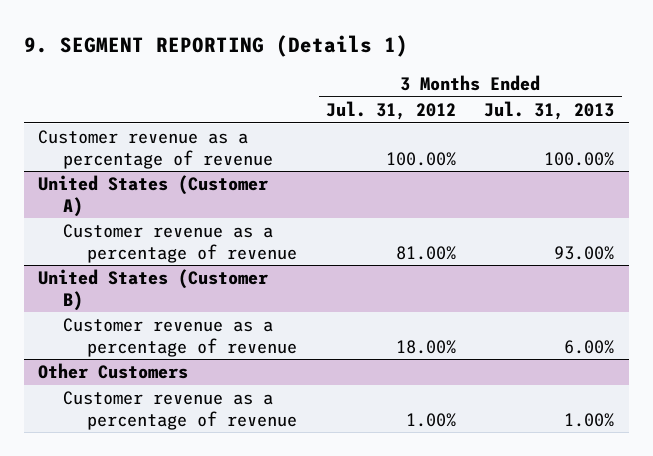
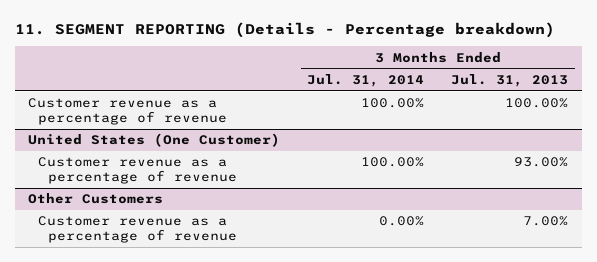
- 9. SEGMENT REPORTING (Details 1)
+ 11. SEGMENT REPORTING (Details - Percentage breakdown)
- | 3 Months Ended Jul. 31, 2012 | 3 Months Ended Jul. 31, 2013
+ | 3 Months Ended Jul. 31, 2014 | 3 Months Ended Jul. 31, 2013
- United States (Customer A)
+ United States (One Customer)
- United States (Customer B)
- Customer revenue as a percentage of revenue | 18.00% | 6.00%
@ Other Customers
- Customer revenue as a percentage of revenue | 1.00% | 1.00%
+ Customer revenue as a percentage of revenue | 0.00% | 7.00%

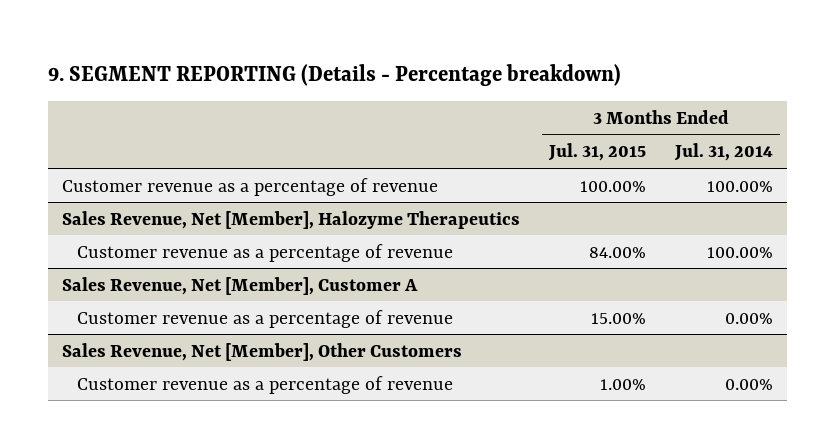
- 11. SEGMENT REPORTING (Details - Percentage breakdown)
+ 9. SEGMENT REPORTING (Details - Percentage breakdown)
- | 3 Months Ended Jul. 31, 2014 | 3 Months Ended Jul. 31, 2013
+ | 3 Months Ended Jul. 31, 2015 | 3 Months Ended Jul. 31, 2014
- United States (One Customer)
+ Sales Revenue, Net [Member], Halozyme Therapeutics
- Other Customers
+ Sales Revenue, Net [Member], Customer A
+ Sales Revenue, Net [Member], Other Customers
+ Customer revenue as a percentage of revenue | 1.00% | 0.00%

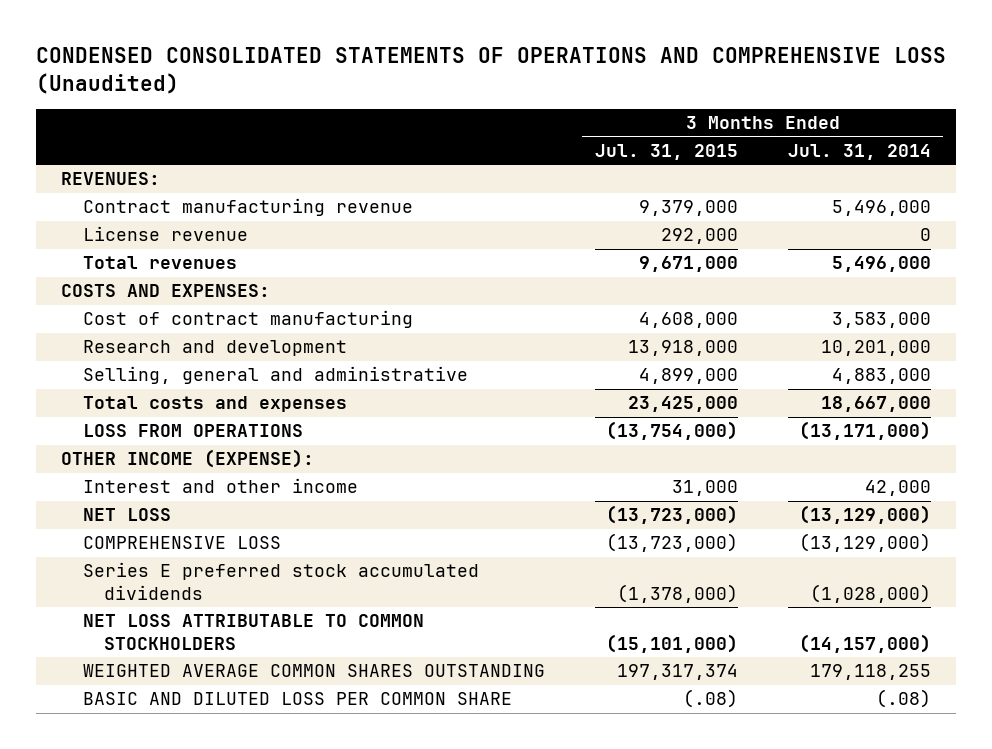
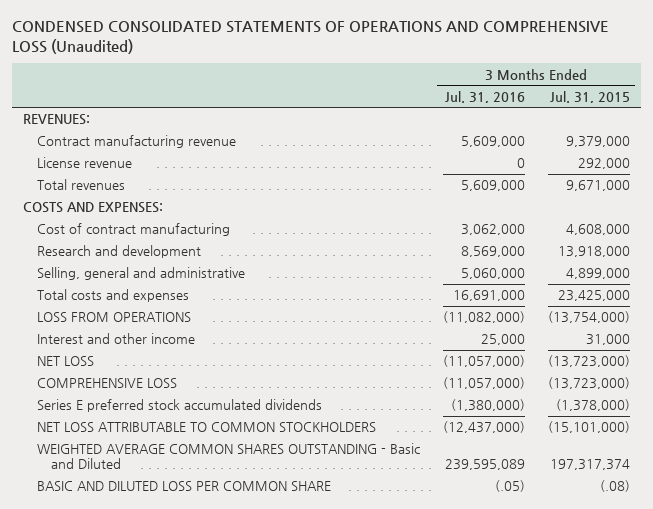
- | 3 Months Ended Jul. 31, 2015 | 3 Months Ended Jul. 31, 2014
+ | 3 Months Ended Jul. 31, 2016 | 3 Months Ended Jul. 31, 2015
- OTHER INCOME (EXPENSE):
- WEIGHTED AVERAGE COMMON SHARES OUTSTANDING | 197,317,374 | 179,118,255
+ WEIGHTED AVERAGE COMMON SHARES OUTSTANDING - Basic and Diluted | 239,595,089 | 197,317,374

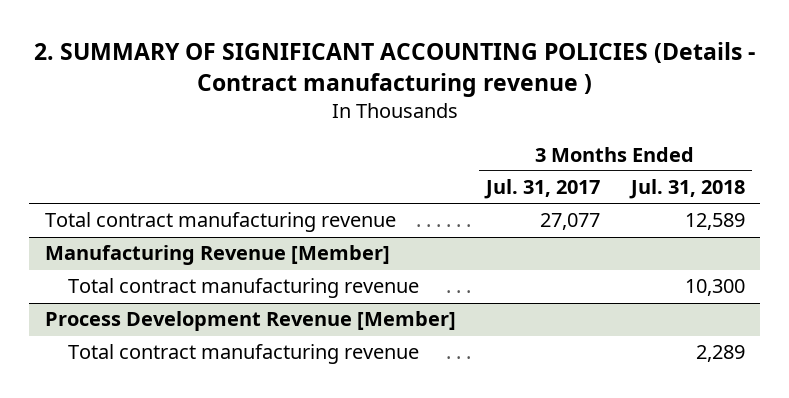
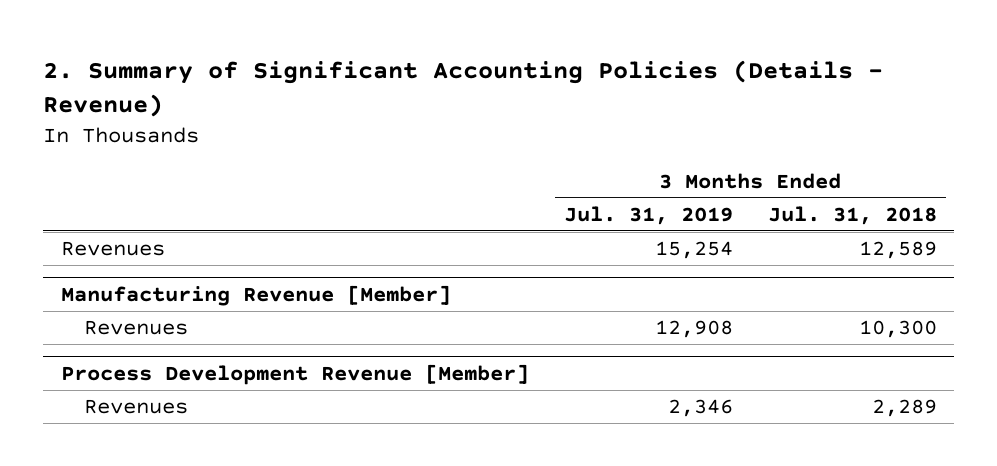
- 2. SUMMARY OF SIGNIFICANT ACCOUNTING POLICIES (Details - Contract manufacturing revenue )
+ 2. Summary of Significant Accounting Policies (Details - Revenue)
- | 3 Months Ended Jul. 31, 2017 | 3 Months Ended Jul. 31, 2018
+ | 3 Months Ended Jul. 31, 2019 | 3 Months Ended Jul. 31, 2018
- Total contract manufacturing revenue | 27,077 | 12,589
+ Revenues | 15,254 | 12,589
@ Manufacturing Revenue [Member]
- Total contract manufacturing revenue | | 10,300
+ Revenues | 12,908 | 10,300
@ Process Development Revenue [Member]
- Total contract manufacturing revenue | | 2,289
+ Revenues | 2,346 | 2,289

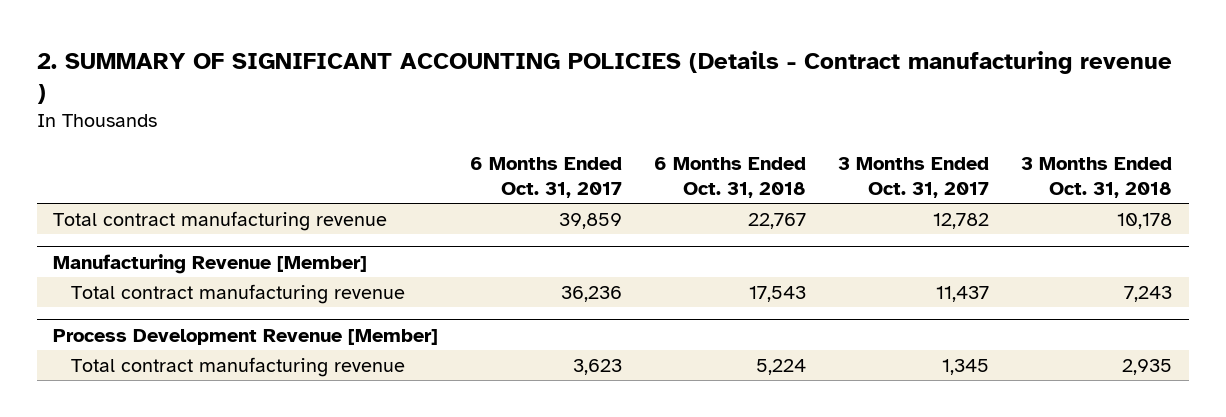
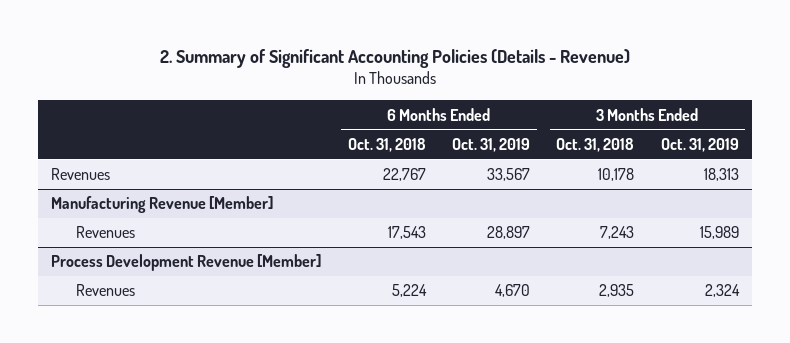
- 2. SUMMARY OF SIGNIFICANT ACCOUNTING POLICIES (Details - Contract manufacturing revenue )
+ 2. Summary of Significant Accounting Policies (Details - Revenue)
- | 6 Months Ended Oct. 31, 2017 | 6 Months Ended Oct. 31, 2018 | 3 Months Ended Oct. 31, 2017 | 3 Months Ended Oct. 31, 2018
+ | 6 Months Ended Oct. 31, 2018 | 6 Months Ended Oct. 31, 2019 | 3 Months Ended Oct. 31, 2018 | 3 Months Ended Oct. 31, 2019
- Total contract manufacturing revenue | 39,859 | 22,767 | 12,782 | 10,178
+ Revenues | 22,767 | 33,567 | 10,178 | 18,313
@ Manufacturing Revenue [Member]
- Total contract manufacturing revenue | 36,236 | 17,543 | 11,437 | 7,243
+ Revenues | 17,543 | 28,897 | 7,243 | 15,989
@ Process Development Revenue [Member]
- Total contract manufacturing revenue | 3,623 | 5,224 | 1,345 | 2,935
+ Revenues | 5,224 | 4,670 | 2,935 | 2,324

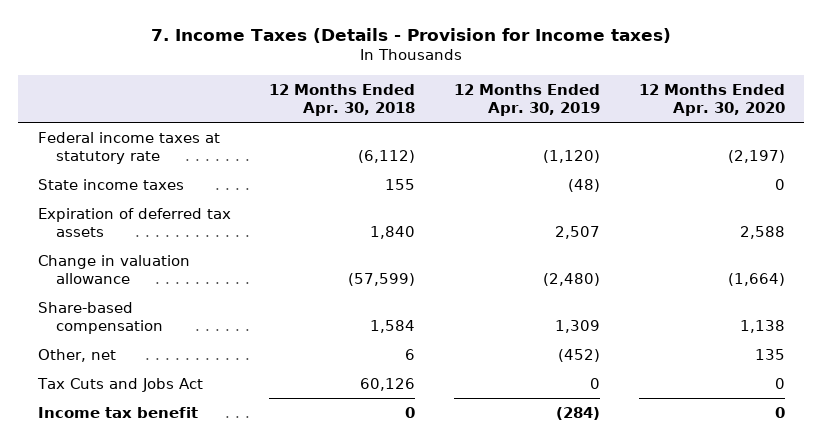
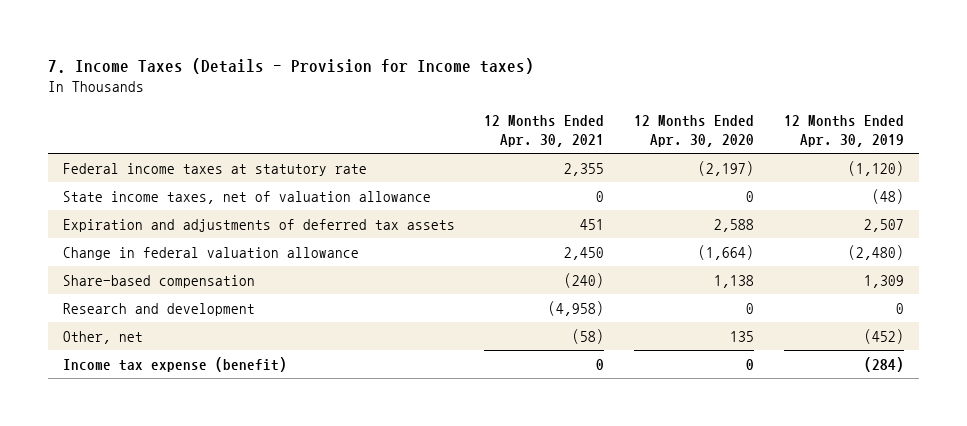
- | 12 Months Ended Apr. 30, 2018 | 12 Months Ended Apr. 30, 2019 | 12 Months Ended Apr. 30, 2020
+ | 12 Months Ended Apr. 30, 2021 | 12 Months Ended Apr. 30, 2020 | 12 Months Ended Apr. 30, 2019
- State income taxes | 155 | (48) | 0
- Expiration of deferred tax assets | 1,840 | 2,507 | 2,588
- Change in valuation allowance | (57,599) | (2,480) | (1,664)
+ State income taxes, net of valuation allowance | 0 | 0 | (48)
+ Expiration and adjustments of deferred tax assets | 451 | 2,588 | 2,507
+ Change in federal valuation allowance | 2,450 | (1,664) | (2,480)
+ Research and development | (4,958) | 0 | 0
- Tax Cuts and Jobs Act | 60,126 | 0 | 0
- Income tax benefit | 0 | (284) | 0
+ Income tax expense (benefit) | 0 | 0 | (284)

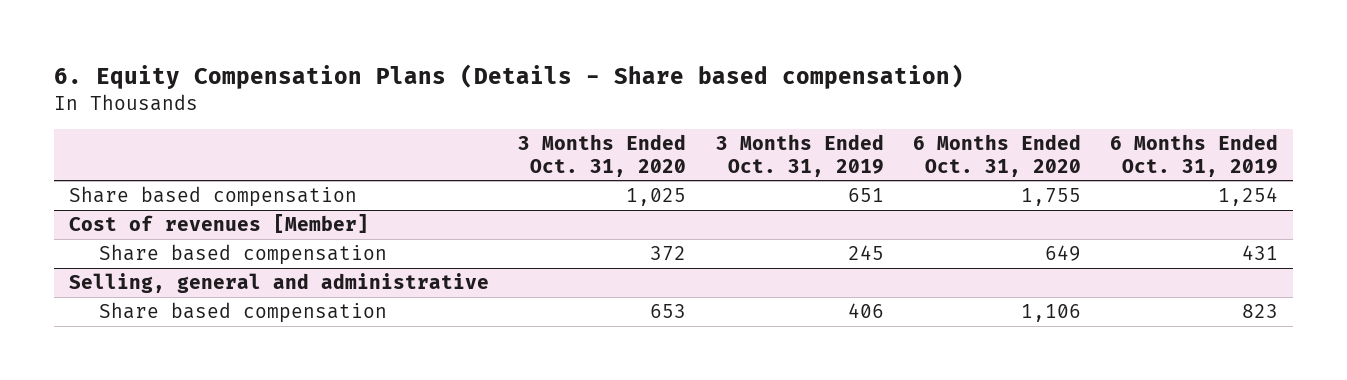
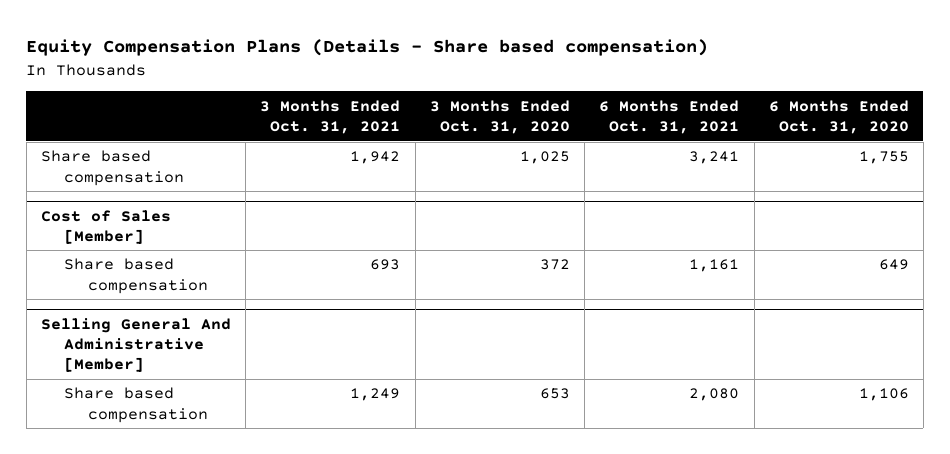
- 6. Equity Compensation Plans (Details - Share based compensation)
+ Equity Compensation Plans (Details - Share based compensation)
- | 3 Months Ended Oct. 31, 2020 | 3 Months Ended Oct. 31, 2019 | 6 Months Ended Oct. 31, 2020 | 6 Months Ended Oct. 31, 2019
+ | 3 Months Ended Oct. 31, 2021 | 3 Months Ended Oct. 31, 2020 | 6 Months Ended Oct. 31, 2021 | 6 Months Ended Oct. 31, 2020
- Cost of revenues [Member]
+ Cost of Sales [Member]
- Selling, general and administrative
+ Selling General And Administrative [Member]

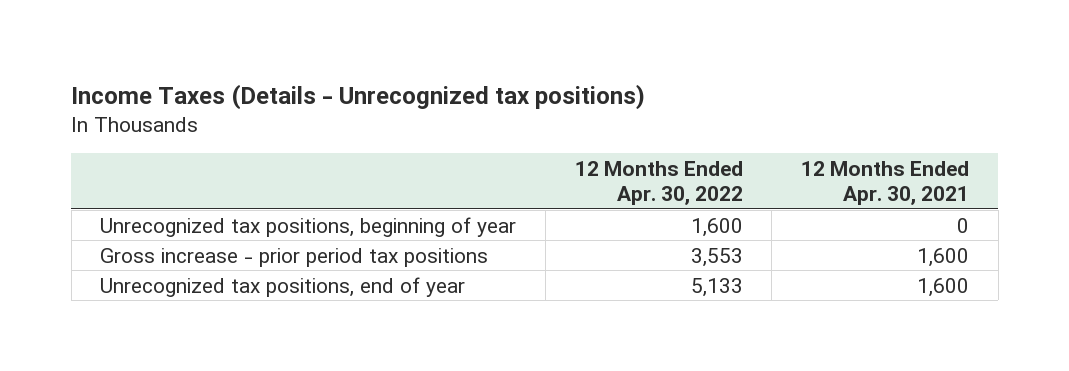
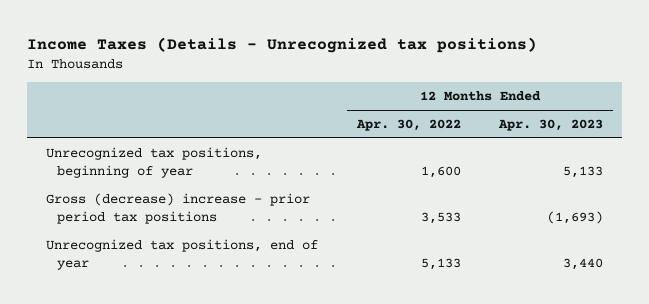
- | 12 Months Ended Apr. 30, 2022 | 12 Months Ended Apr. 30, 2021
+ | 12 Months Ended Apr. 30, 2022 | 12 Months Ended Apr. 30, 2023
- Gross increase - prior period tax positions | 3,553 | 1,600
+ Gross (decrease) increase - prior period tax positions | 3,533 | (1,693)

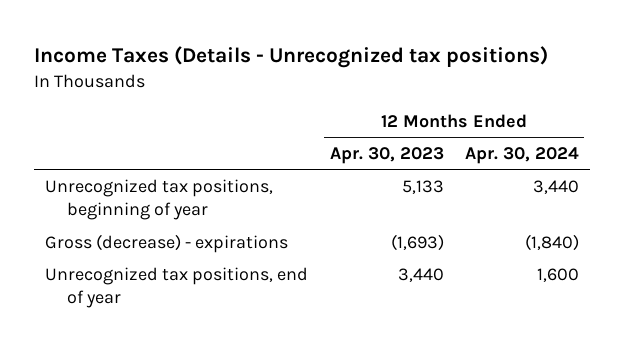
- | 12 Months Ended Apr. 30, 2022 | 12 Months Ended Apr. 30, 2023
+ | 12 Months Ended Apr. 30, 2023 | 12 Months Ended Apr. 30, 2024
- Gross (decrease) increase - prior period tax positions | 3,533 | (1,693)
+ Gross (decrease) - expirations | (1,693) | (1,840)

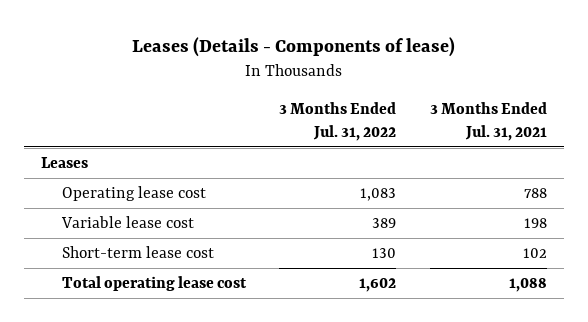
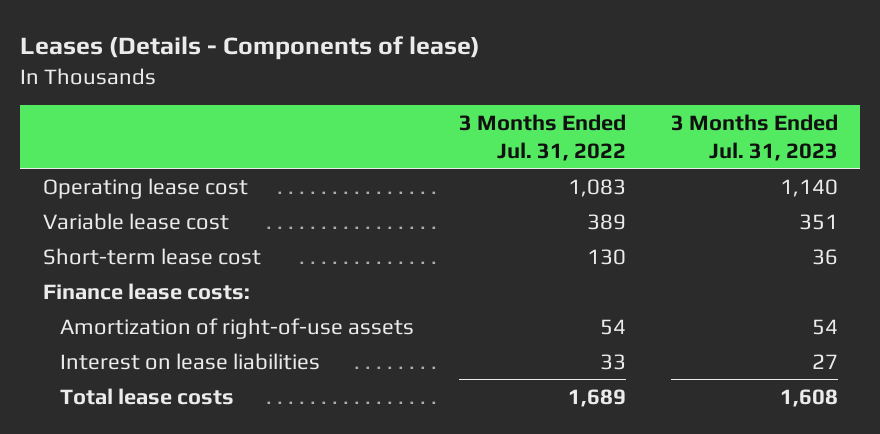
- | 3 Months Ended Jul. 31, 2022 | 3 Months Ended Jul. 31, 2021
+ | 3 Months Ended Jul. 31, 2022 | 3 Months Ended Jul. 31, 2023
- Leases
- Total operating lease cost | 1,602 | 1,088
+ Finance lease costs:
+ Amortization of right-of-use assets | 54 | 54
+ Interest on lease liabilities | 33 | 27
+ Total lease costs | 1,689 | 1,608

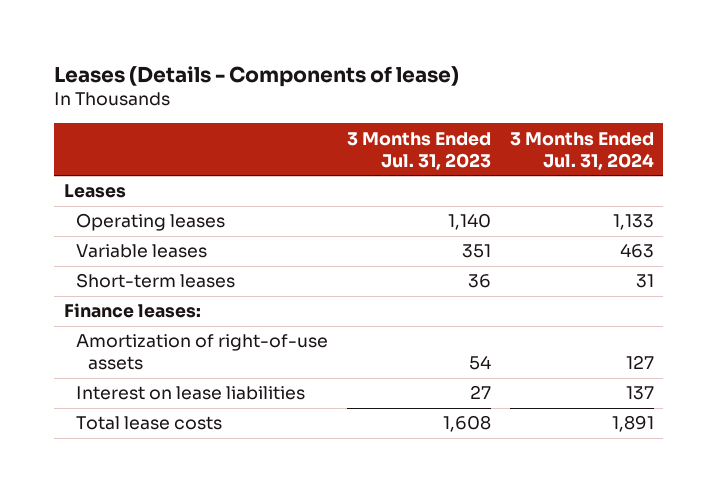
- | 3 Months Ended Jul. 31, 2022 | 3 Months Ended Jul. 31, 2023
+ | 3 Months Ended Jul. 31, 2023 | 3 Months Ended Jul. 31, 2024
- Operating lease cost | 1,083 | 1,140
- Variable lease cost | 389 | 351
- Short-term lease cost | 130 | 36
- Finance lease costs:
+ Leases
+ Operating leases | 1,140 | 1,133
+ Variable leases | 351 | 463
+ Short-term leases | 36 | 31
+ Finance leases:

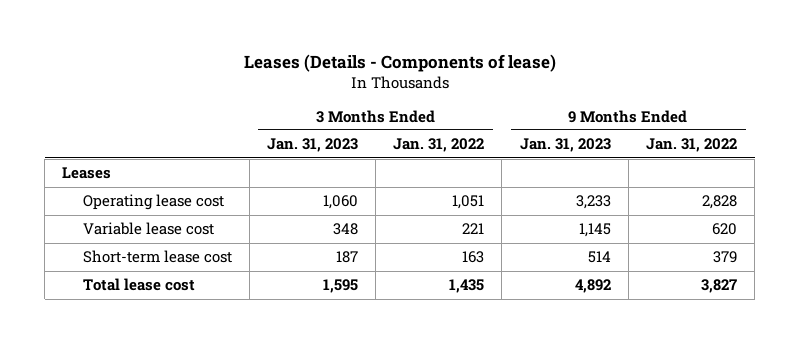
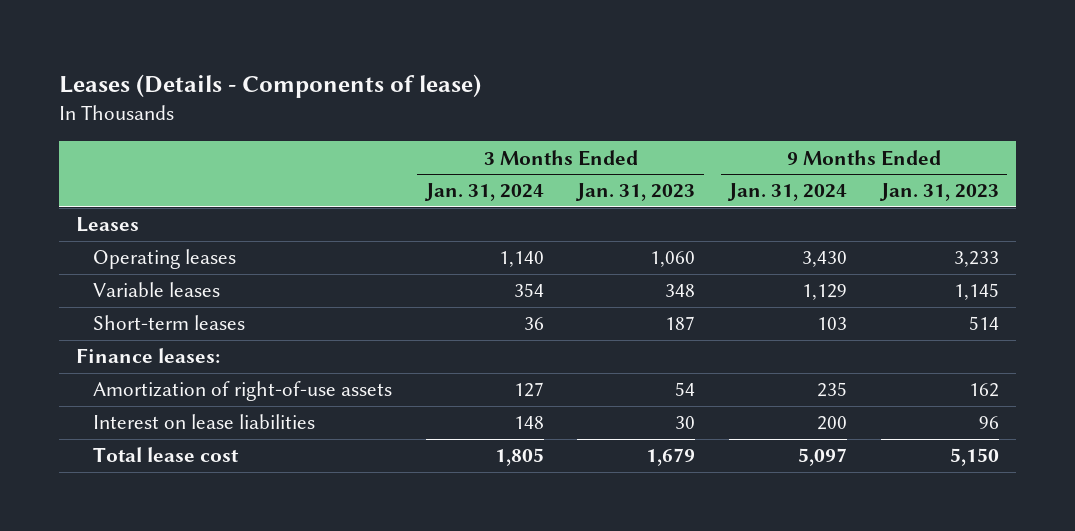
- | 3 Months Ended Jan. 31, 2023 | 3 Months Ended Jan. 31, 2022 | 9 Months Ended Jan. 31, 2023 | 9 Months Ended Jan. 31, 2022
+ | 3 Months Ended Jan. 31, 2024 | 3 Months Ended Jan. 31, 2023 | 9 Months Ended Jan. 31, 2024 | 9 Months Ended Jan. 31, 2023
- Operating lease cost | 1,060 | 1,051 | 3,233 | 2,828
- Variable lease cost | 348 | 221 | 1,145 | 620
- Short-term lease cost | 187 | 163 | 514 | 379
- Total lease cost | 1,595 | 1,435 | 4,892 | 3,827
+ Operating leases | 1,140 | 1,060 | 3,430 | 3,233
+ Variable leases | 354 | 348 | 1,129 | 1,145
+ Short-term leases | 36 | 187 | 103 | 514
+ Finance leases:
+ Amortization of right-of-use assets | 127 | 54 | 235 | 162
+ Interest on lease liabilities | 148 | 30 | 200 | 96
+ Total lease cost | 1,805 | 1,679 | 5,097 | 5,150

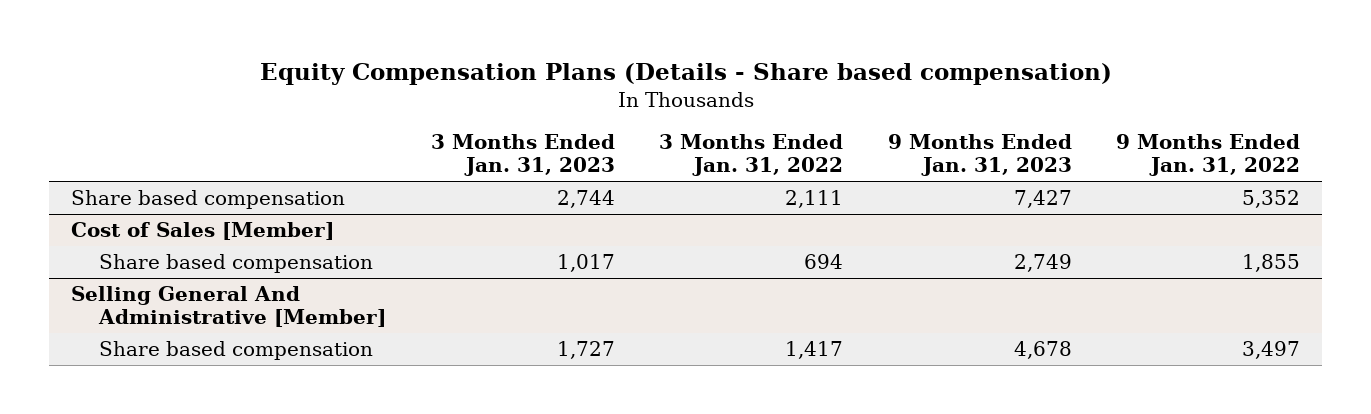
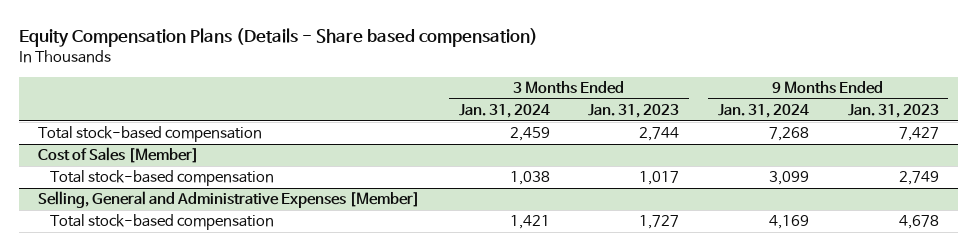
- | 3 Months Ended Jan. 31, 2023 | 3 Months Ended Jan. 31, 2022 | 9 Months Ended Jan. 31, 2023 | 9 Months Ended Jan. 31, 2022
+ | 3 Months Ended Jan. 31, 2024 | 3 Months Ended Jan. 31, 2023 | 9 Months Ended Jan. 31, 2024 | 9 Months Ended Jan. 31, 2023
- Share based compensation | 2,744 | 2,111 | 7,427 | 5,352
+ Total stock-based compensation | 2,459 | 2,744 | 7,268 | 7,427
@ Cost of Sales [Member]
- Share based compensation | 1,017 | 694 | 2,749 | 1,855
- Selling General And Administrative [Member]
- Share based compensation | 1,727 | 1,417 | 4,678 | 3,497
@ Cost of Sales [Member]
+ Total stock-based compensation | 1,038 | 1,017 | 3,099 | 2,749
+ Selling, General and Administrative Expenses [Member]
+ Total stock-based compensation | 1,421 | 1,727 | 4,169 | 4,678

